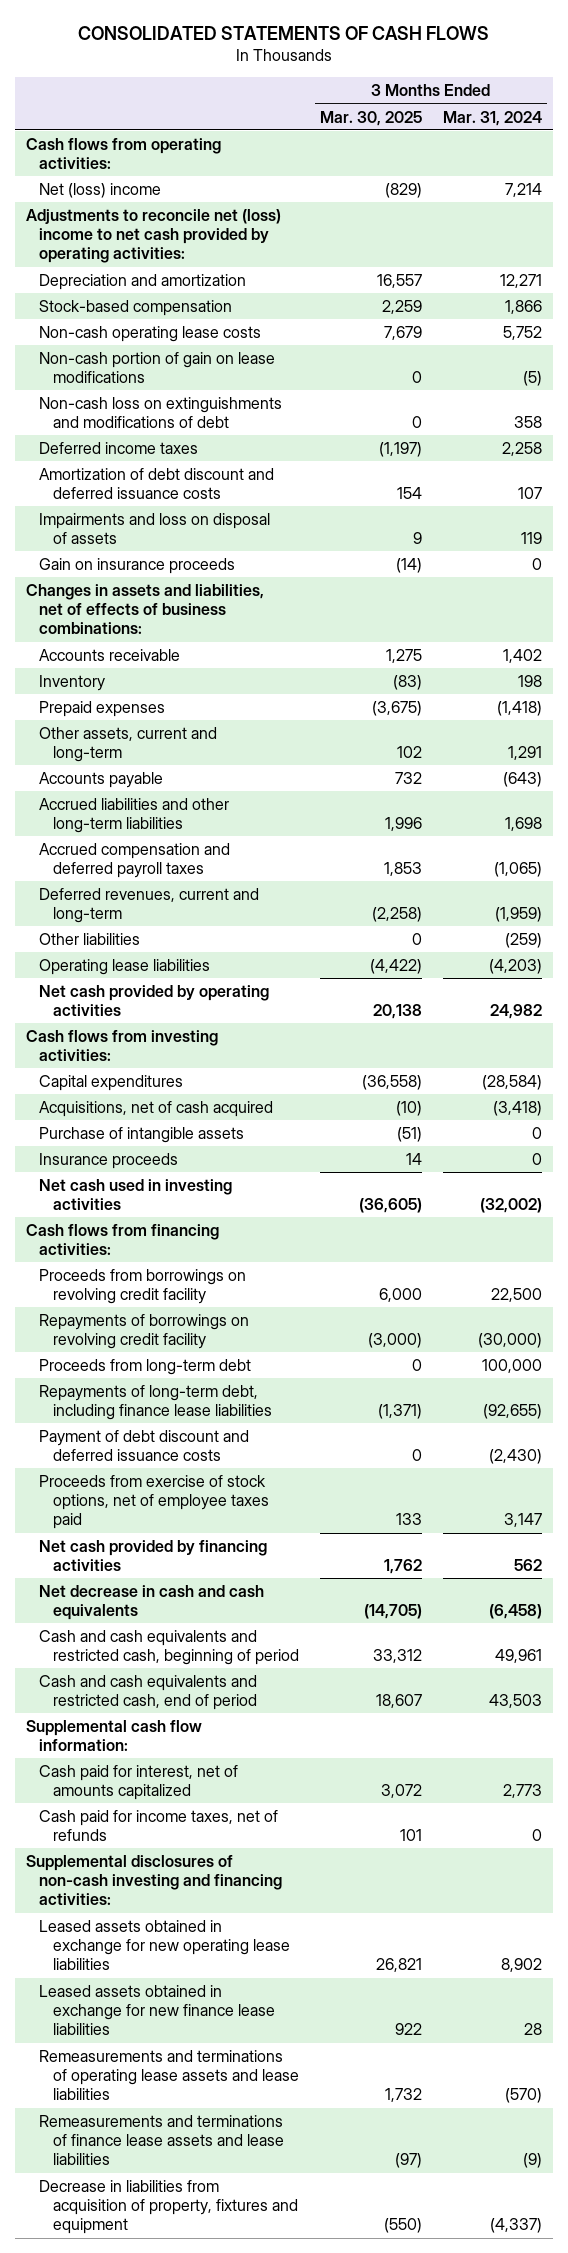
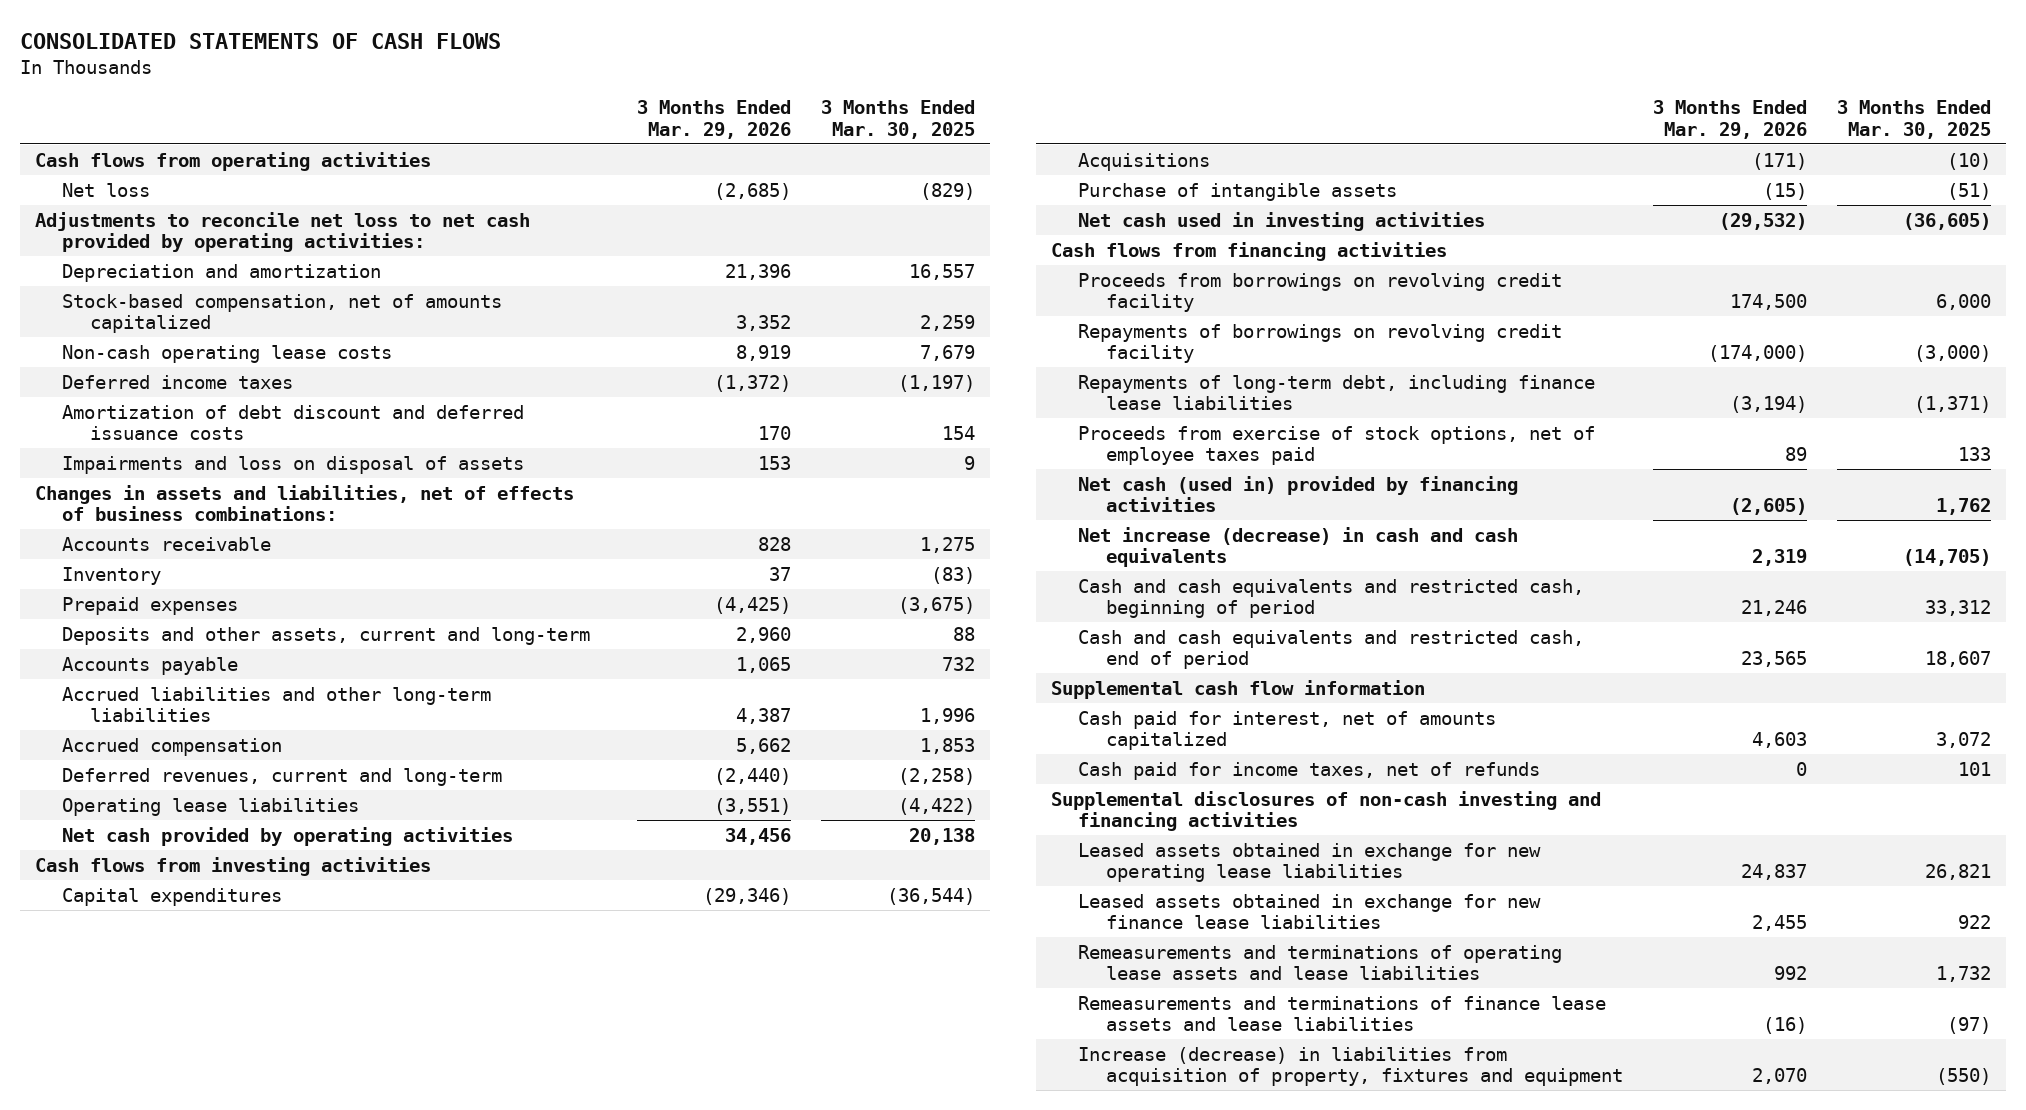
- | 3 Months Ended Mar. 30, 2025 | 3 Months Ended Mar. 31, 2024
+ | 3 Months Ended Mar. 29, 2026 | 3 Months Ended Mar. 30, 2025
- Cash flows from operating activities:
- Net (loss) income | (829) | 7,214
- Adjustments to reconcile net (loss) income to net cash provided by operating activities:
+ Cash flows from operating activities
+ Net loss | (2,685) | (829)
+ Adjustments to reconcile net loss to net cash provided by operating activities:
- Stock-based compensation | 2,259 | 1,866
+ Stock-based compensation, net of amounts capitalized | 3,352 | 2,259
- Non-cash portion of gain on lease modifications | 0 | (5)
- Non-cash loss on extinguishments and modifications of debt | 0 | 358
- Gain on insurance proceeds | (14) | 0
- Other assets, current and long-term | 102 | 1,291
+ Deposits and other assets, current and long-term | 2,960 | 88
- Accrued compensation and deferred payroll taxes | 1,853 | (1,065)
+ Accrued compensation | 5,662 | 1,853
- Other liabilities | 0 | (259)
- Cash flows from investing activities:
- Capital expenditures | (36,558) | (28,584)
- Acquisitions, net of cash acquired | (10) | (3,418)
+ Cash flows from investing activities
+ Capital expenditures | (29,346) | (36,544)
+ Acquisitions | (171) | (10)
- Insurance proceeds | 14 | 0
- Cash flows from financing activities:
+ Cash flows from financing activities
- Proceeds from long-term debt | 0 | 100,000
- Payment of debt discount and deferred issuance costs | 0 | (2,430)
- Net cash provided by financing activities | 1,762 | 562
- Net decrease in cash and cash equivalents | (14,705) | (6,458)
+ Net cash (used in) provided by financing activities | (2,605) | 1,762
+ Net increase (decrease) in cash and cash equivalents | 2,319 | (14,705)
- Supplemental cash flow information:
+ Supplemental cash flow information
- Supplemental disclosures of non-cash investing and financing activities:
+ Supplemental disclosures of non-cash investing and financing activities
- Decrease in liabilities from acquisition of property, fixtures and equipment | (550) | (4,337)
+ Increase (decrease) in liabilities from acquisition of property, fixtures and equipment | 2,070 | (550)

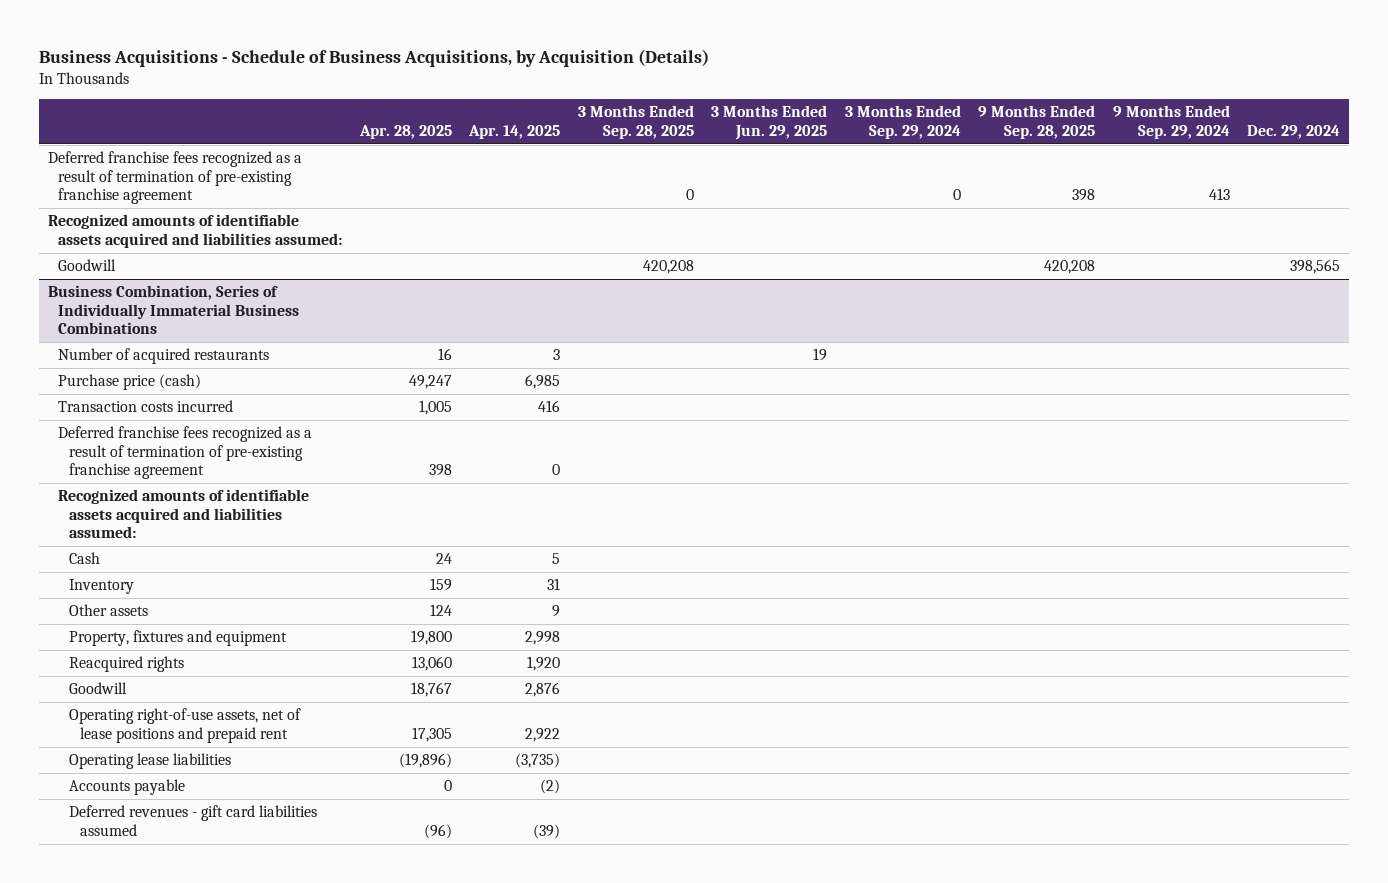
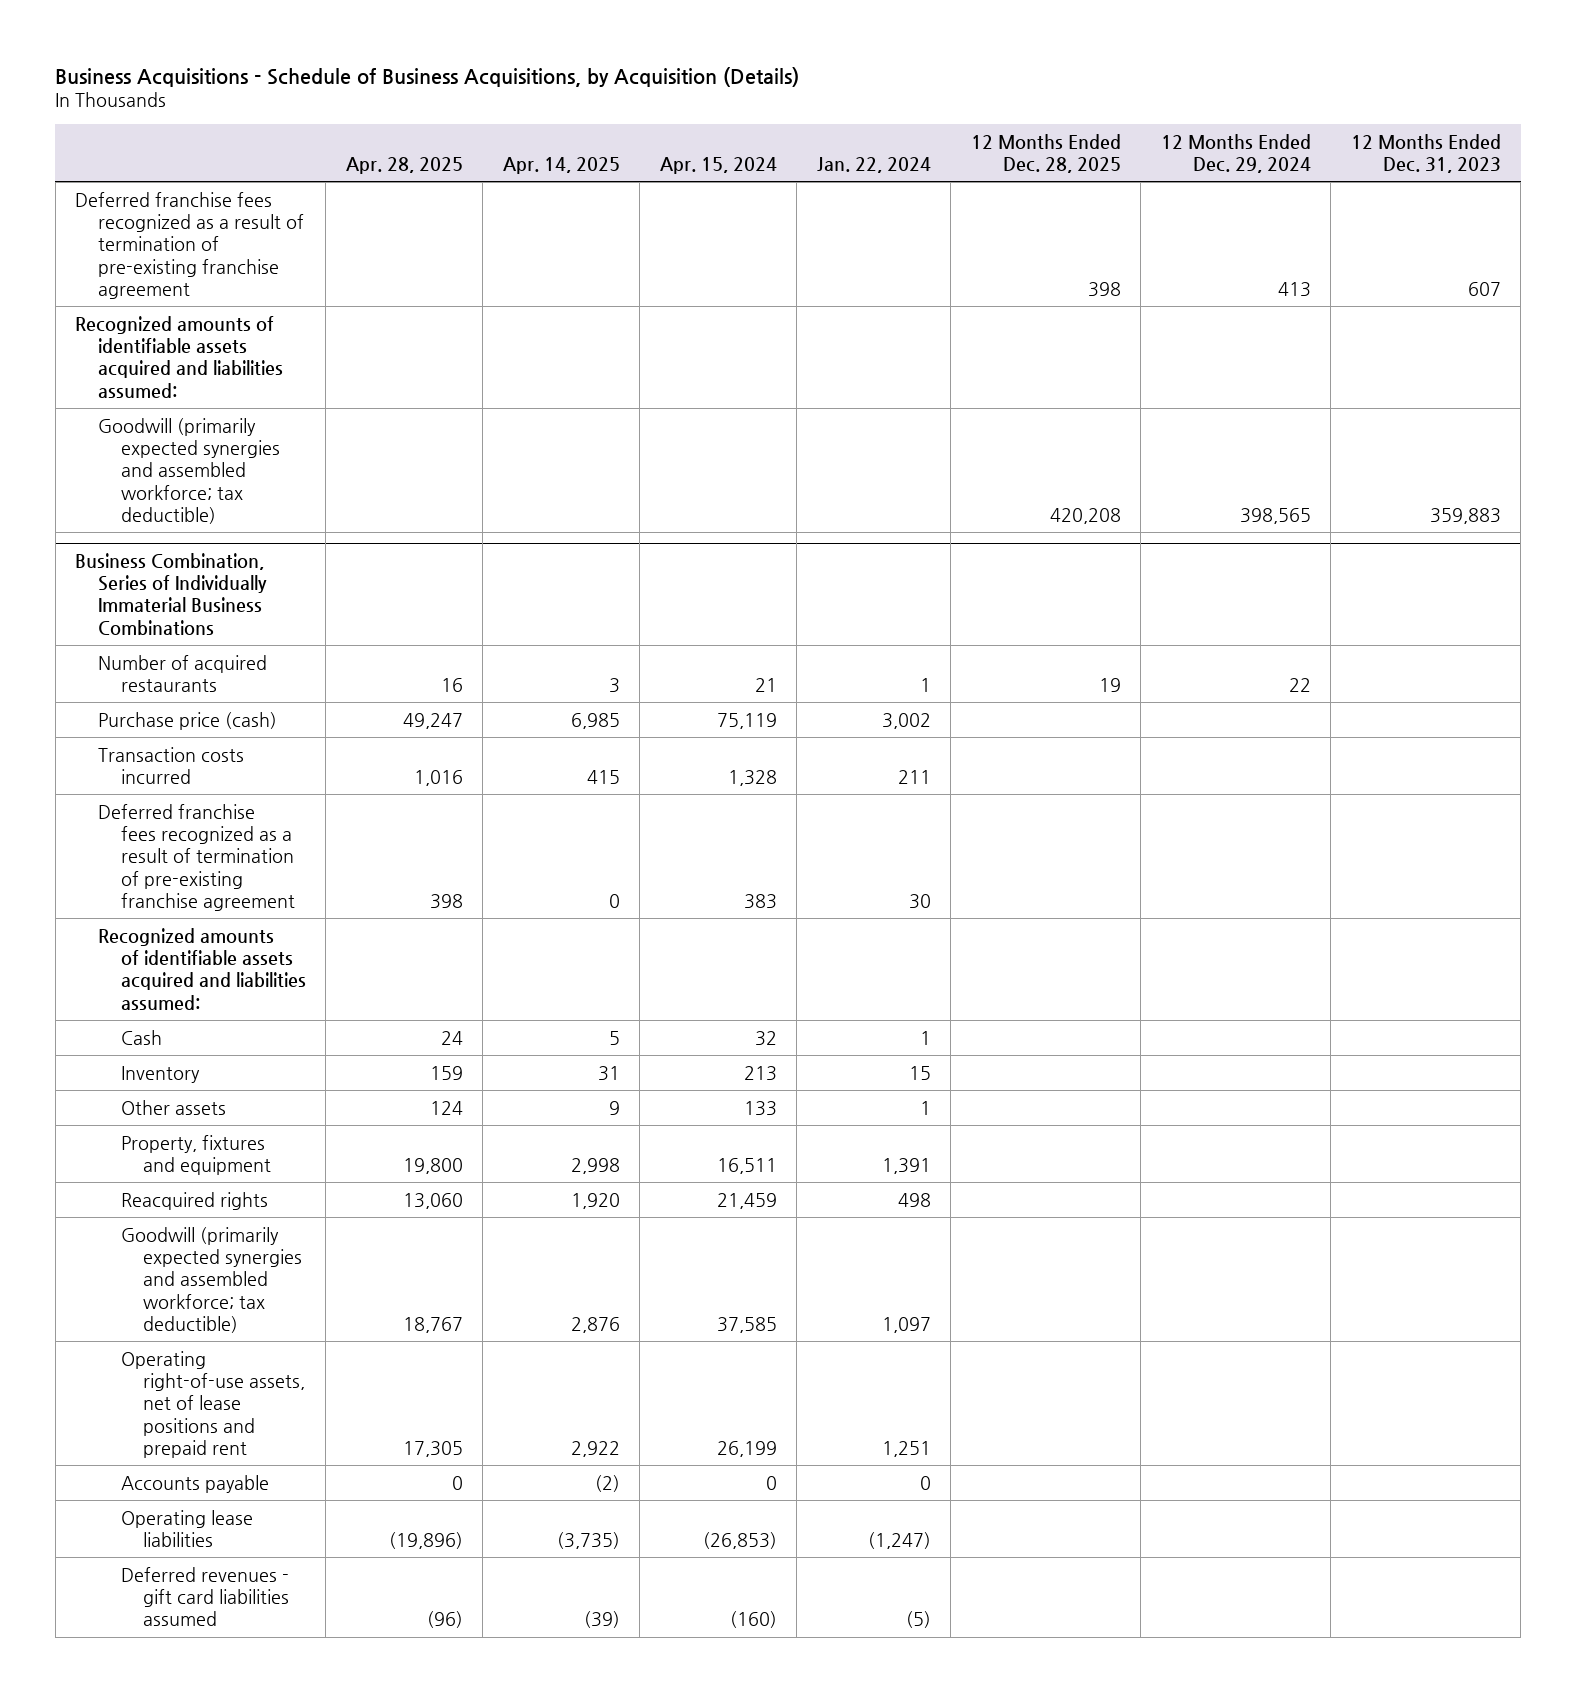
- | Apr. 28, 2025 | Apr. 14, 2025 | 3 Months Ended Sep. 28, 2025 | 3 Months Ended Jun. 29, 2025 | 3 Months Ended Sep. 29, 2024 | 9 Months Ended Sep. 28, 2025 | 9 Months Ended Sep. 29, 2024 | Dec. 29, 2024
+ | Apr. 28, 2025 | Apr. 14, 2025 | Apr. 15, 2024 | Jan. 22, 2024 | 12 Months Ended Dec. 28, 2025 | 12 Months Ended Dec. 29, 2024 | 12 Months Ended Dec. 31, 2023
- Goodwill | | | 420,208 | | | 420,208 | | 398,565
+ Goodwill (primarily expected synergies and assembled workforce; tax deductible) | | | | | 420,208 | 398,565 | 359,883
@ Business Combination, Series of Individually Immaterial Business Combinations
- Transaction costs incurred | 1,005 | 416 | | | | | |
+ Transaction costs incurred | 1,016 | 415 | 1,328 | 211 | | |
- Goodwill | 18,767 | 2,876 | | | | | |
+ Goodwill (primarily expected synergies and assembled workforce; tax deductible) | 18,767 | 2,876 | 37,585 | 1,097 | | |
moved down: Operating lease liabilities | (19,896) | (3,735) | (26,853) | (1,247) | | |

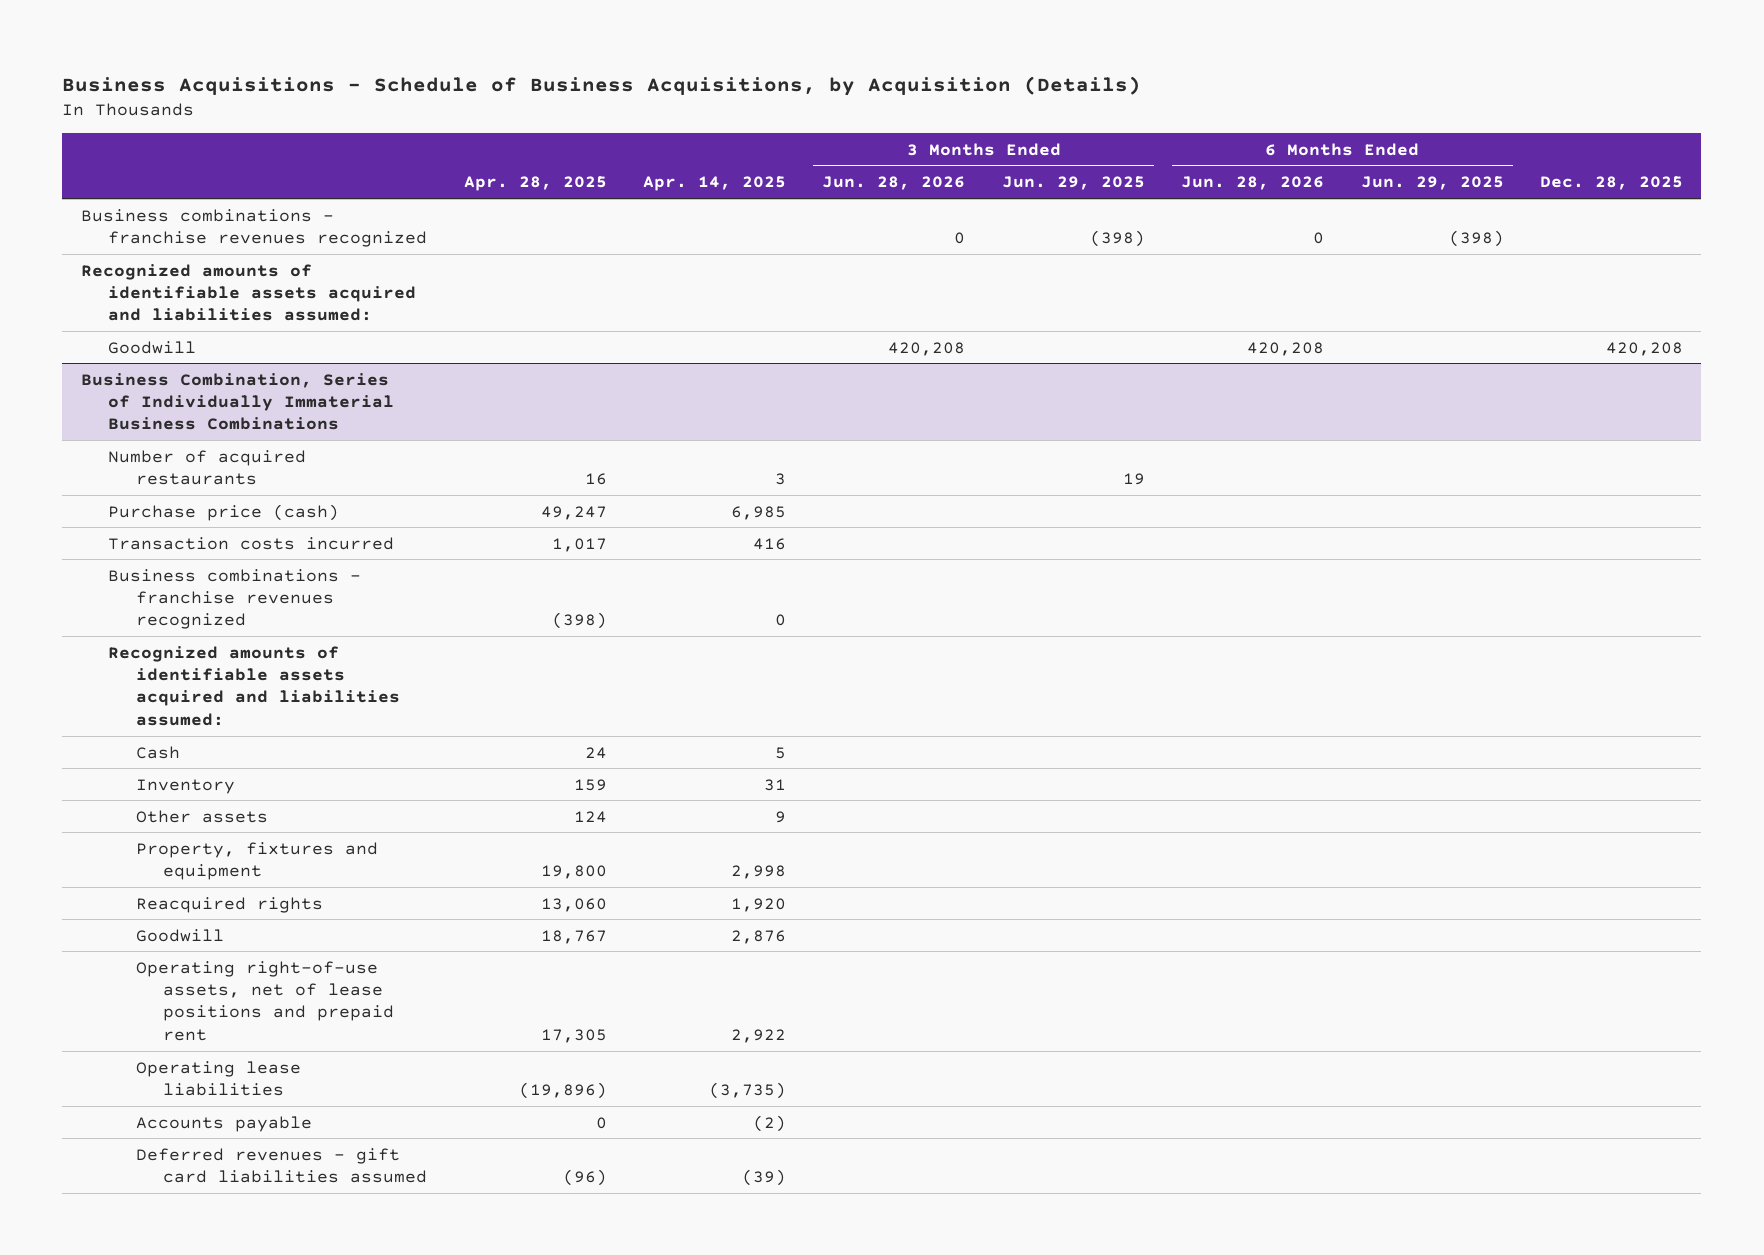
- | Apr. 28, 2025 | Apr. 14, 2025 | Apr. 15, 2024 | Jan. 22, 2024 | 12 Months Ended Dec. 28, 2025 | 12 Months Ended Dec. 29, 2024 | 12 Months Ended Dec. 31, 2023
+ | Apr. 28, 2025 | Apr. 14, 2025 | 3 Months Ended Jun. 28, 2026 | 3 Months Ended Jun. 29, 2025 | 6 Months Ended Jun. 28, 2026 | 6 Months Ended Jun. 29, 2025 | Dec. 28, 2025
- Deferred franchise fees recognized as a result of termination of pre-existing franchise agreement | | | | | 398 | 413 | 607
+ Business combinations - franchise revenues recognized | | | 0 | (398) | 0 | (398) |
- Goodwill (primarily expected synergies and assembled workforce; tax deductible) | | | | | 420,208 | 398,565 | 359,883
+ Goodwill | | | 420,208 | | 420,208 | | 420,208
@ Business Combination, Series of Individually Immaterial Business Combinations
- Transaction costs incurred | 1,016 | 415 | 1,328 | 211 | | |
- Deferred franchise fees recognized as a result of termination of pre-existing franchise agreement | 398 | 0 | 383 | 30 | | |
+ Transaction costs incurred | 1,017 | 416 | | | | |
+ Business combinations - franchise revenues recognized | (398) | 0 | | | | |
- Goodwill (primarily expected synergies and assembled workforce; tax deductible) | 18,767 | 2,876 | 37,585 | 1,097 | | |
+ Goodwill | 18,767 | 2,876 | | | | |
moved down: Accounts payable | 0 | (2) | | | | |

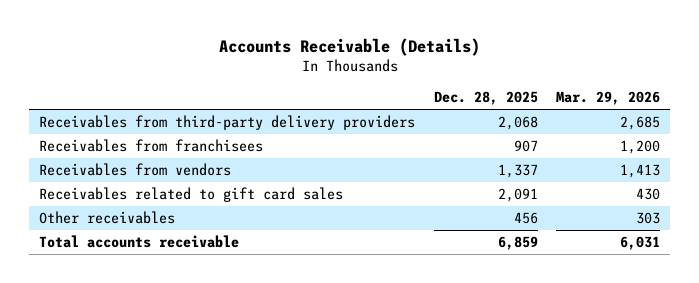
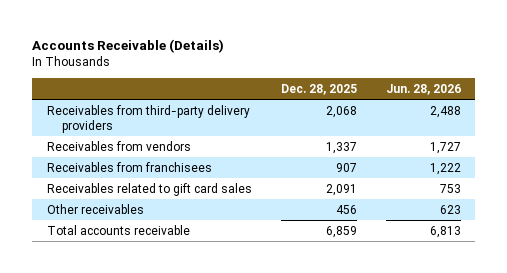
- | Dec. 28, 2025 | Mar. 29, 2026
+ | Dec. 28, 2025 | Jun. 28, 2026
moved down: Receivables from franchisees | 907 | 1,222

